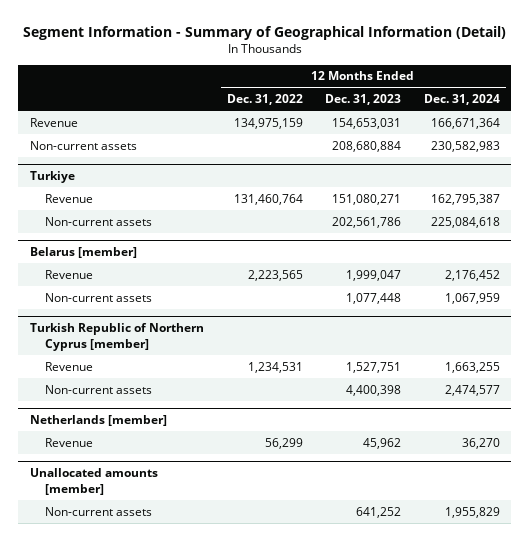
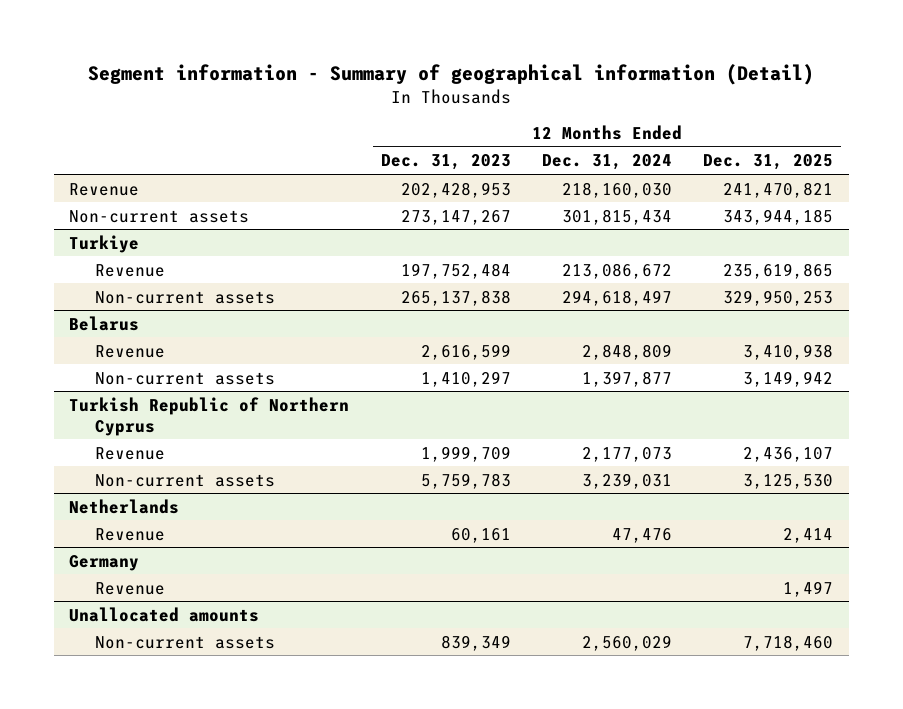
- Segment Information - Summary of Geographical Information (Detail)
+ Segment information - Summary of geographical information (Detail)
- | 12 Months Ended Dec. 31, 2022 | 12 Months Ended Dec. 31, 2023 | 12 Months Ended Dec. 31, 2024
+ | 12 Months Ended Dec. 31, 2023 | 12 Months Ended Dec. 31, 2024 | 12 Months Ended Dec. 31, 2025
- Revenue | 134,975,159 | 154,653,031 | 166,671,364
- Non-current assets | | 208,680,884 | 230,582,983
+ Revenue | 202,428,953 | 218,160,030 | 241,470,821
+ Non-current assets | 273,147,267 | 301,815,434 | 343,944,185
@ Turkiye
- Revenue | 131,460,764 | 151,080,271 | 162,795,387
- Non-current assets | | 202,561,786 | 225,084,618
- Belarus [member]
- Revenue | 2,223,565 | 1,999,047 | 2,176,452
- Non-current assets | | 1,077,448 | 1,067,959
- Turkish Republic of Northern Cyprus [member]
- Revenue | 1,234,531 | 1,527,751 | 1,663,255
- Non-current assets | | 4,400,398 | 2,474,577
- Netherlands [member]
- Revenue | 56,299 | 45,962 | 36,270
- Unallocated amounts [member]
- Non-current assets | | 641,252 | 1,955,829
@ Turkiye
+ Revenue | 197,752,484 | 213,086,672 | 235,619,865
+ Non-current assets | 265,137,838 | 294,618,497 | 329,950,253
+ Belarus
+ Revenue | 2,616,599 | 2,848,809 | 3,410,938
+ Non-current assets | 1,410,297 | 1,397,877 | 3,149,942
+ Turkish Republic of Northern Cyprus
+ Revenue | 1,999,709 | 2,177,073 | 2,436,107
+ Non-current assets | 5,759,783 | 3,239,031 | 3,125,530
+ Netherlands
+ Revenue | 60,161 | 47,476 | 2,414
+ Germany
+ Revenue | | | 1,497
+ Unallocated amounts
+ Non-current assets | 839,349 | 2,560,029 | 7,718,460

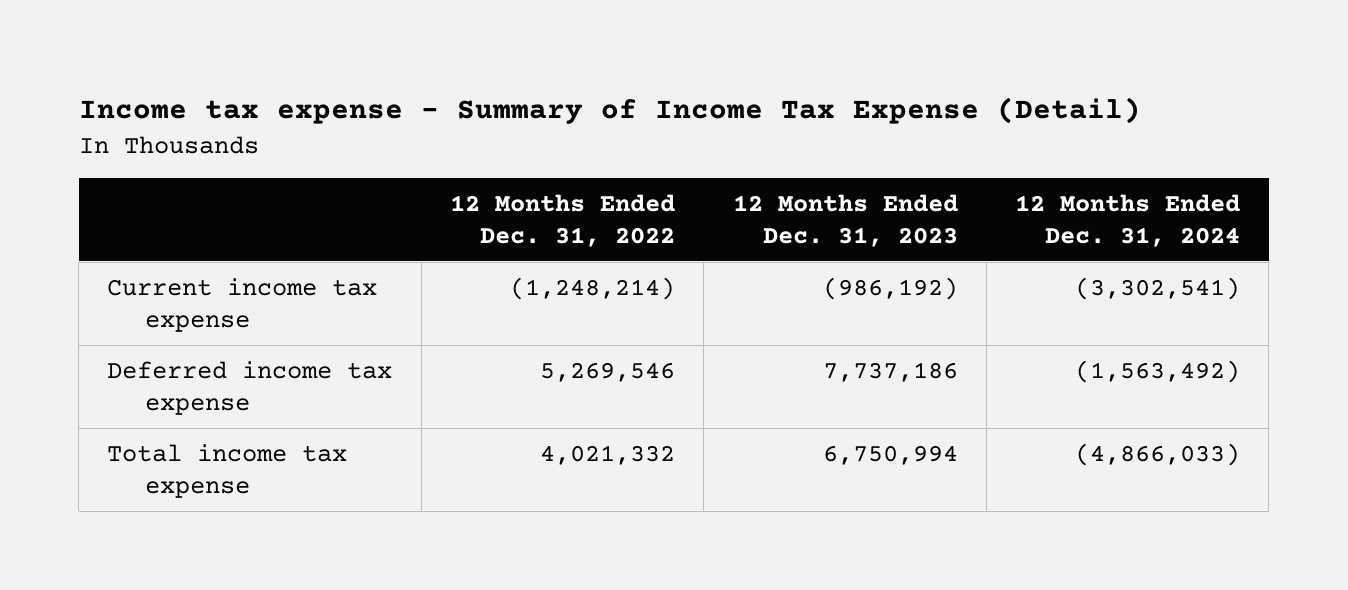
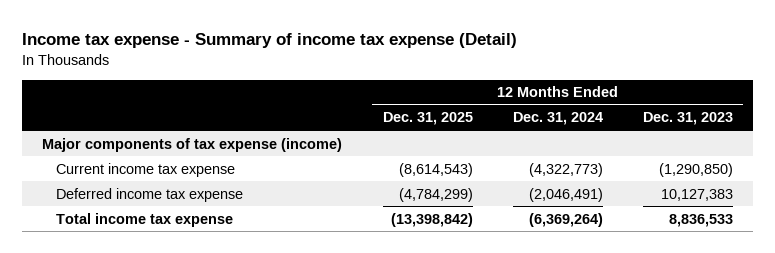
- Income tax expense - Summary of Income Tax Expense (Detail)
+ Income tax expense - Summary of income tax expense (Detail)
- | 12 Months Ended Dec. 31, 2022 | 12 Months Ended Dec. 31, 2023 | 12 Months Ended Dec. 31, 2024
+ | 12 Months Ended Dec. 31, 2025 | 12 Months Ended Dec. 31, 2024 | 12 Months Ended Dec. 31, 2023
- Current income tax expense | (1,248,214) | (986,192) | (3,302,541)
- Deferred income tax expense | 5,269,546 | 7,737,186 | (1,563,492)
- Total income tax expense | 4,021,332 | 6,750,994 | (4,866,033)
+ Major components of tax expense (income)
+ Current income tax expense | (8,614,543) | (4,322,773) | (1,290,850)
+ Deferred income tax expense | (4,784,299) | (2,046,491) | 10,127,383
+ Total income tax expense | (13,398,842) | (6,369,264) | 8,836,533

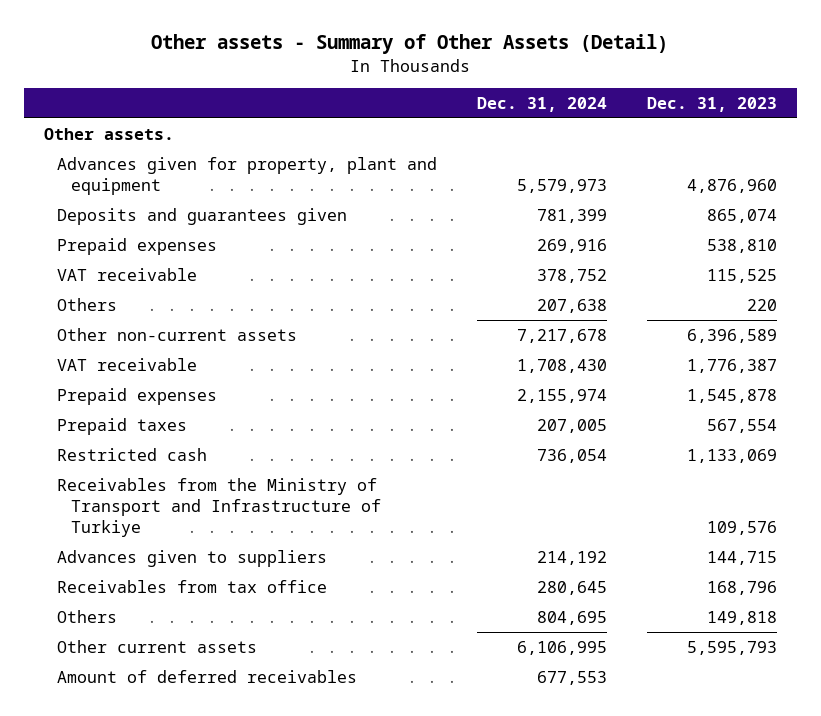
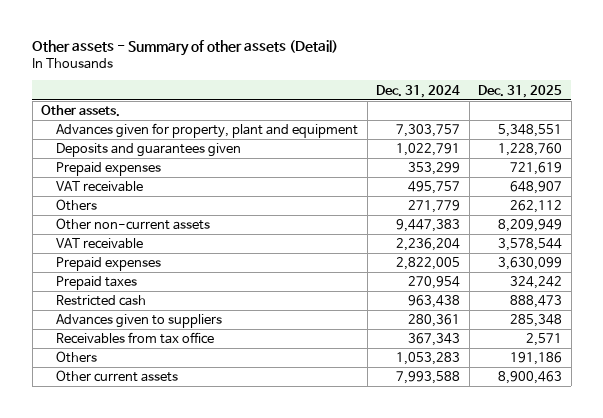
- Other assets - Summary of Other Assets (Detail)
+ Other assets - Summary of other assets (Detail)
- | Dec. 31, 2024 | Dec. 31, 2023
+ | Dec. 31, 2024 | Dec. 31, 2025
- Advances given for property, plant and equipment | 5,579,973 | 4,876,960
- Deposits and guarantees given | 781,399 | 865,074
- Prepaid expenses | 269,916 | 538,810
- VAT receivable | 378,752 | 115,525
- Others | 207,638 | 220
- Other non-current assets | 7,217,678 | 6,396,589
- VAT receivable | 1,708,430 | 1,776,387
- Prepaid expenses | 2,155,974 | 1,545,878
- Prepaid taxes | 207,005 | 567,554
- Restricted cash | 736,054 | 1,133,069
- Receivables from the Ministry of Transport and Infrastructure of Turkiye | | 109,576
- Advances given to suppliers | 214,192 | 144,715
- Receivables from tax office | 280,645 | 168,796
- Others | 804,695 | 149,818
- Other current assets | 6,106,995 | 5,595,793
- Amount of deferred receivables | 677,553 |
+ Advances given for property, plant and equipment | 7,303,757 | 5,348,551
+ Deposits and guarantees given | 1,022,791 | 1,228,760
+ Prepaid expenses | 353,299 | 721,619
+ VAT receivable | 495,757 | 648,907
+ Others | 271,779 | 262,112
+ Other non-current assets | 9,447,383 | 8,209,949
+ VAT receivable | 2,236,204 | 3,578,544
+ Prepaid expenses | 2,822,005 | 3,630,099
+ Prepaid taxes | 270,954 | 324,242
+ Restricted cash | 963,438 | 888,473
+ Advances given to suppliers | 280,361 | 285,348
+ Receivables from tax office | 367,343 | 2,571
+ Others | 1,053,283 | 191,186
+ Other current assets | 7,993,588 | 8,900,463

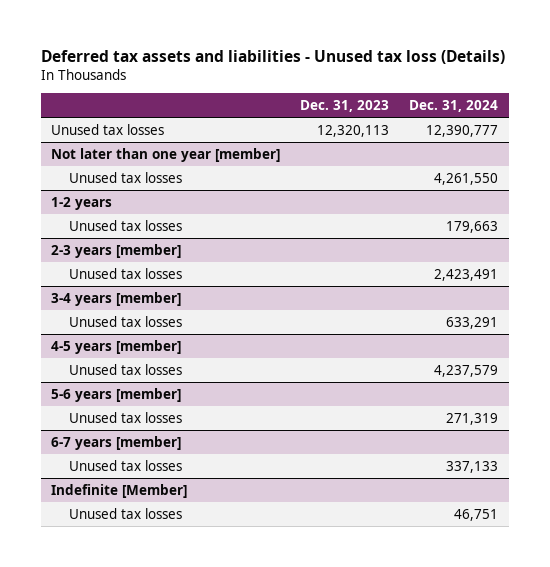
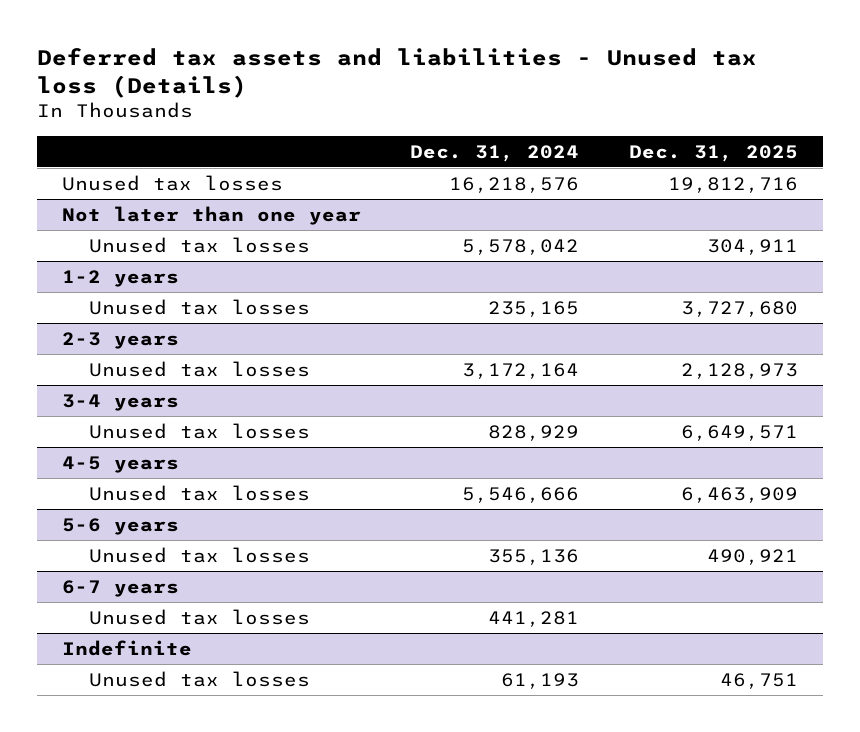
- | Dec. 31, 2023 | Dec. 31, 2024
+ | Dec. 31, 2024 | Dec. 31, 2025
- Unused tax losses | 12,320,113 | 12,390,777
- Not later than one year [member]
- Unused tax losses | | 4,261,550
+ Unused tax losses | 16,218,576 | 19,812,716
+ Not later than one year
+ Unused tax losses | 5,578,042 | 304,911
@ 1-2 years
- Unused tax losses | | 179,663
- 2-3 years [member]
- Unused tax losses | | 2,423,491
- 3-4 years [member]
- Unused tax losses | | 633,291
- 4-5 years [member]
- Unused tax losses | | 4,237,579
- 5-6 years [member]
- Unused tax losses | | 271,319
- 6-7 years [member]
- Unused tax losses | | 337,133
- Indefinite [Member]
- Unused tax losses | | 46,751
@ 1-2 years
+ Unused tax losses | 235,165 | 3,727,680
+ 2-3 years
+ Unused tax losses | 3,172,164 | 2,128,973
+ 3-4 years
+ Unused tax losses | 828,929 | 6,649,571
+ 4-5 years
+ Unused tax losses | 5,546,666 | 6,463,909
+ 5-6 years
+ Unused tax losses | 355,136 | 490,921
+ 6-7 years
+ Unused tax losses | 441,281 |
+ Indefinite
+ Unused tax losses | 61,193 | 46,751

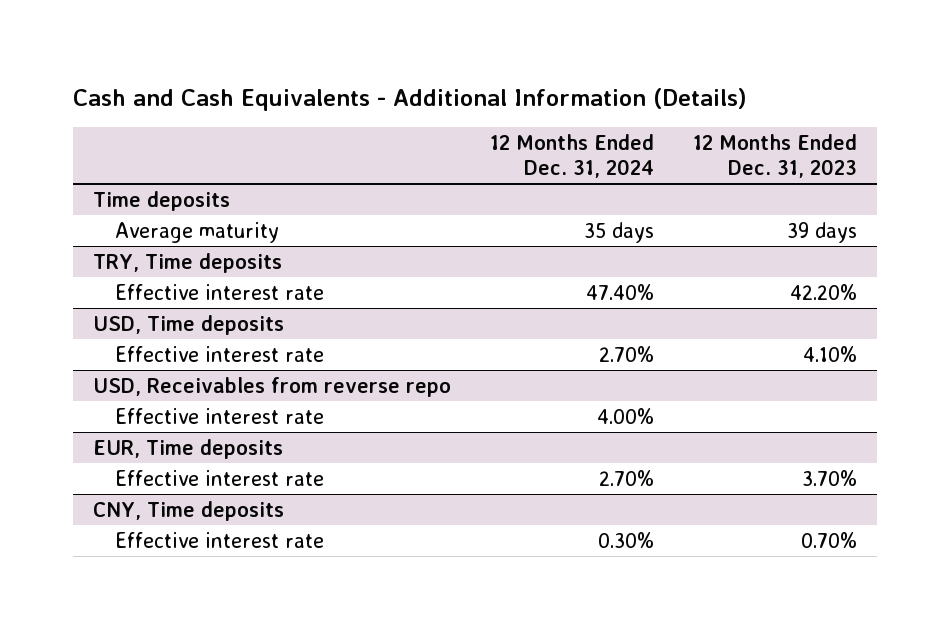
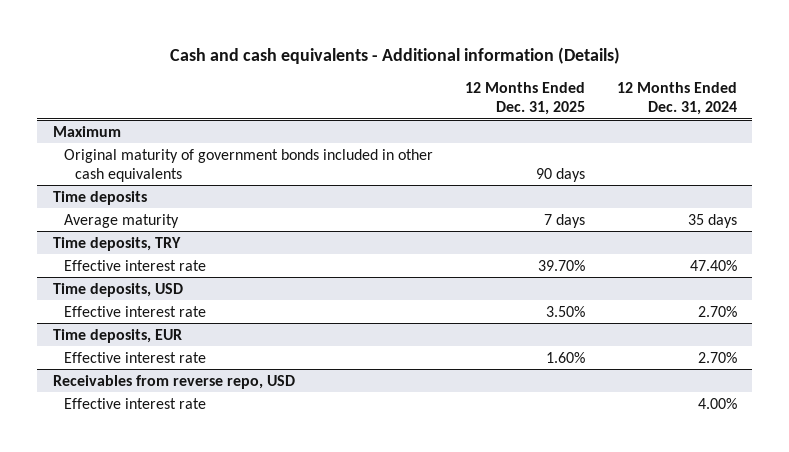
- Cash and Cash Equivalents - Additional Information (Details)
+ Cash and cash equivalents - Additional information (Details)
- | 12 Months Ended Dec. 31, 2024 | 12 Months Ended Dec. 31, 2023
+ | 12 Months Ended Dec. 31, 2025 | 12 Months Ended Dec. 31, 2024
+ Maximum
+ Original maturity of government bonds included in other cash equivalents | 90 days |
- TRY, Time deposits
+ Time deposits, TRY
- USD, Time deposits
+ Time deposits, USD
- USD, Receivables from reverse repo
- Effective interest rate | 4.00% |
- EUR, Time deposits
+ Time deposits, EUR
- CNY, Time deposits
- Effective interest rate | 0.30% | 0.70%
+ Receivables from reverse repo, USD
+ Effective interest rate | | 4.00%

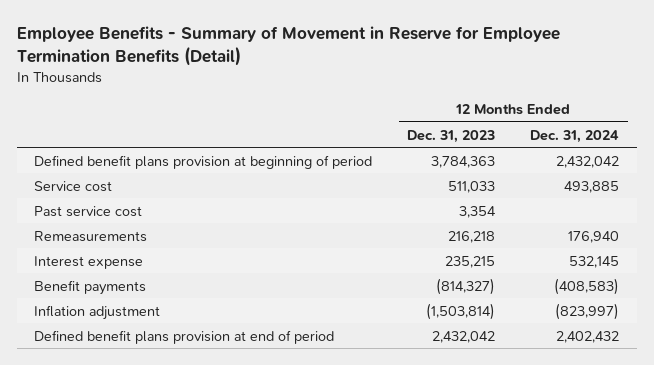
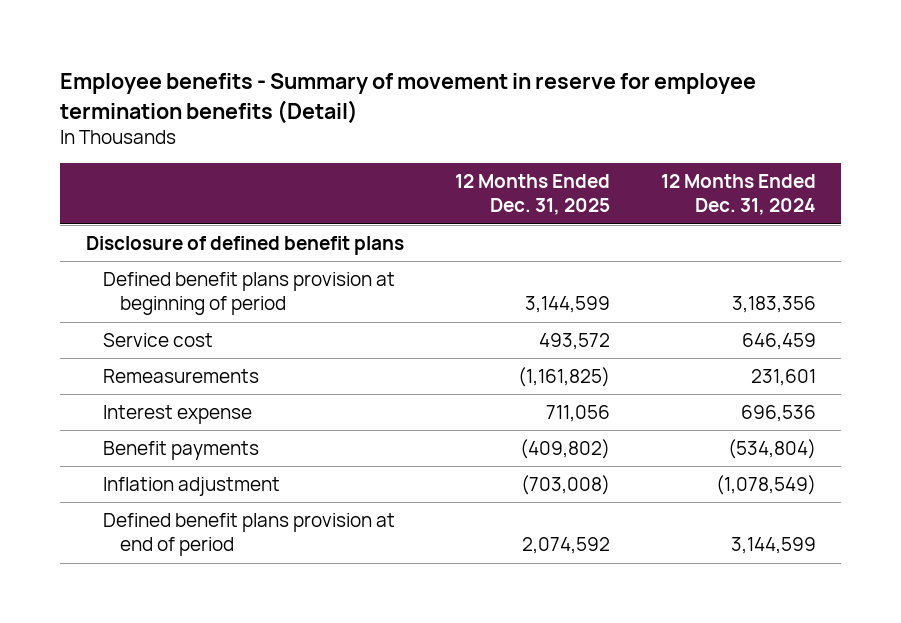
- Employee Benefits - Summary of Movement in Reserve for Employee Termination Benefits (Detail)
+ Employee benefits - Summary of movement in reserve for employee termination benefits (Detail)
- | 12 Months Ended Dec. 31, 2023 | 12 Months Ended Dec. 31, 2024
+ | 12 Months Ended Dec. 31, 2025 | 12 Months Ended Dec. 31, 2024
- Defined benefit plans provision at beginning of period | 3,784,363 | 2,432,042
- Service cost | 511,033 | 493,885
- Past service cost | 3,354 |
- Remeasurements | 216,218 | 176,940
- Interest expense | 235,215 | 532,145
- Benefit payments | (814,327) | (408,583)
- Inflation adjustment | (1,503,814) | (823,997)
- Defined benefit plans provision at end of period | 2,432,042 | 2,402,432
+ Disclosure of defined benefit plans
+ Defined benefit plans provision at beginning of period | 3,144,599 | 3,183,356
+ Service cost | 493,572 | 646,459
+ Remeasurements | (1,161,825) | 231,601
+ Interest expense | 711,056 | 696,536
+ Benefit payments | (409,802) | (534,804)
+ Inflation adjustment | (703,008) | (1,078,549)
+ Defined benefit plans provision at end of period | 2,074,592 | 3,144,599

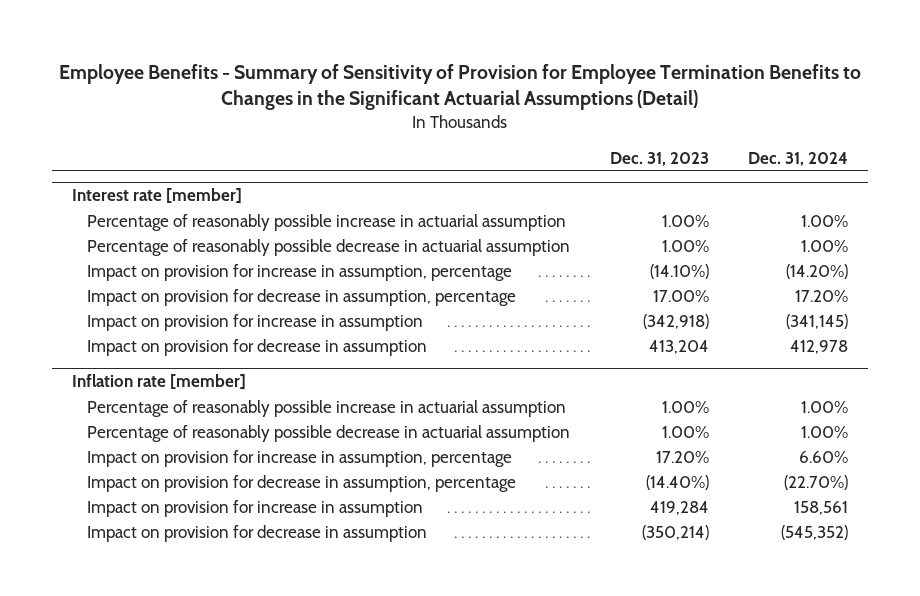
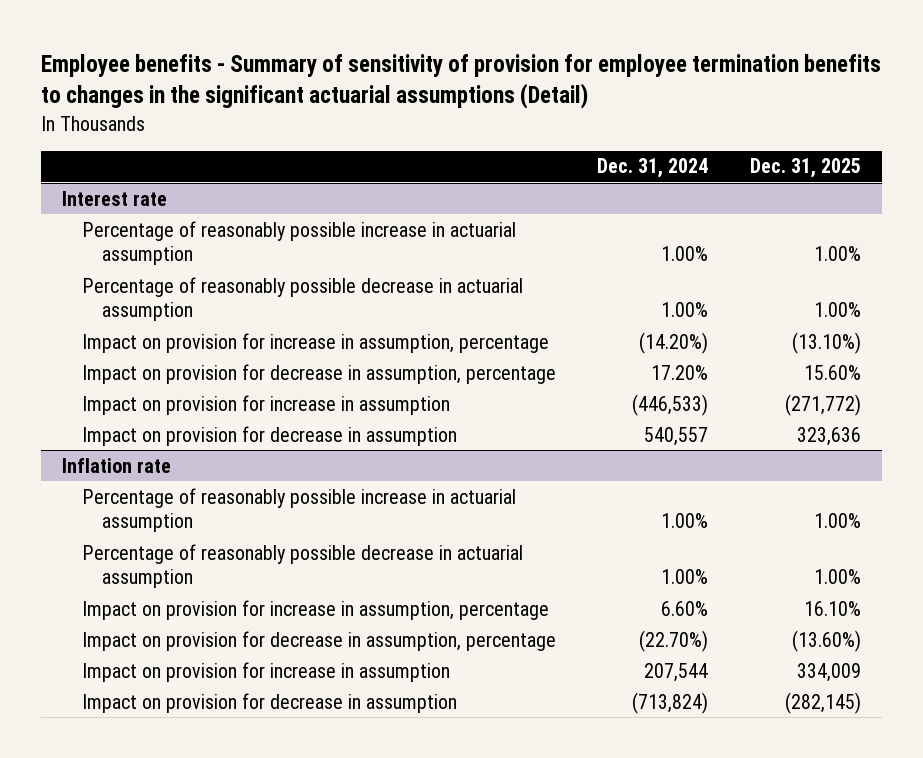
- Employee Benefits - Summary of Sensitivity of Provision for Employee Termination Benefits to Changes in the Significant Actuarial Assumptions (Detail)
+ Employee benefits - Summary of sensitivity of provision for employee termination benefits to changes in the significant actuarial assumptions (Detail)
- | Dec. 31, 2023 | Dec. 31, 2024
+ | Dec. 31, 2024 | Dec. 31, 2025
- Interest rate [member]
+ Interest rate
- Impact on provision for increase in assumption | (342,918) | (341,145)
- Impact on provision for decrease in assumption | 413,204 | 412,978
- Inflation rate [member]
+ Impact on provision for increase in assumption | (446,533) | (271,772)
+ Impact on provision for decrease in assumption | 540,557 | 323,636
+ Inflation rate
- Impact on provision for increase in assumption | 419,284 | 158,561
- Impact on provision for decrease in assumption | (350,214) | (545,352)
+ Impact on provision for increase in assumption | 207,544 | 334,009
+ Impact on provision for decrease in assumption | (713,824) | (282,145)

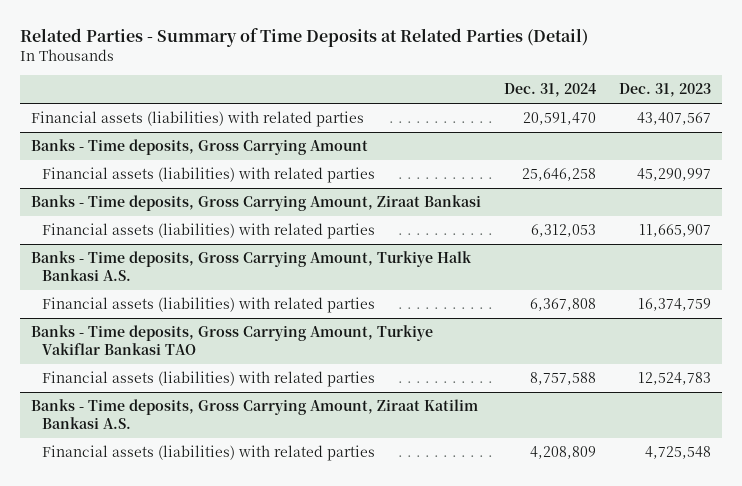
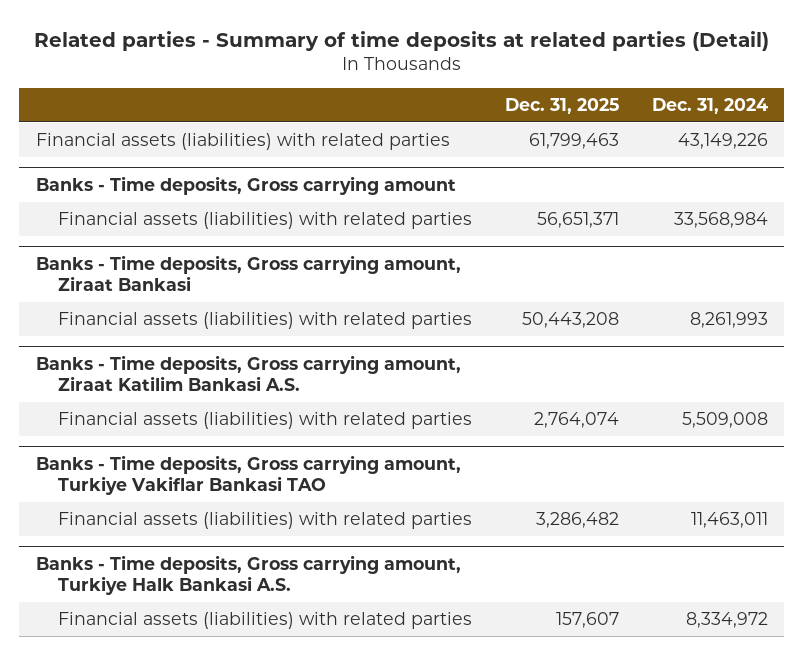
- Related Parties - Summary of Time Deposits at Related Parties (Detail)
+ Related parties - Summary of time deposits at related parties (Detail)
- | Dec. 31, 2024 | Dec. 31, 2023
+ | Dec. 31, 2025 | Dec. 31, 2024
- Financial assets (liabilities) with related parties | 20,591,470 | 43,407,567
- Banks - Time deposits, Gross Carrying Amount
- Financial assets (liabilities) with related parties | 25,646,258 | 45,290,997
- Banks - Time deposits, Gross Carrying Amount, Ziraat Bankasi
- Financial assets (liabilities) with related parties | 6,312,053 | 11,665,907
- Banks - Time deposits, Gross Carrying Amount, Turkiye Halk Bankasi A.S.
- Financial assets (liabilities) with related parties | 6,367,808 | 16,374,759
- Banks - Time deposits, Gross Carrying Amount, Turkiye Vakiflar Bankasi TAO
- Financial assets (liabilities) with related parties | 8,757,588 | 12,524,783
- Banks - Time deposits, Gross Carrying Amount, Ziraat Katilim Bankasi A.S.
- Financial assets (liabilities) with related parties | 4,208,809 | 4,725,548
+ Financial assets (liabilities) with related parties | 61,799,463 | 43,149,226
+ Banks - Time deposits, Gross carrying amount
+ Financial assets (liabilities) with related parties | 56,651,371 | 33,568,984
+ Banks - Time deposits, Gross carrying amount, Ziraat Bankasi
+ Financial assets (liabilities) with related parties | 50,443,208 | 8,261,993
+ Banks - Time deposits, Gross carrying amount, Ziraat Katilim Bankasi A.S.
+ Financial assets (liabilities) with related parties | 2,764,074 | 5,509,008
+ Banks - Time deposits, Gross carrying amount, Turkiye Vakiflar Bankasi TAO
+ Financial assets (liabilities) with related parties | 3,286,482 | 11,463,011
+ Banks - Time deposits, Gross carrying amount, Turkiye Halk Bankasi A.S.
+ Financial assets (liabilities) with related parties | 157,607 | 8,334,972

